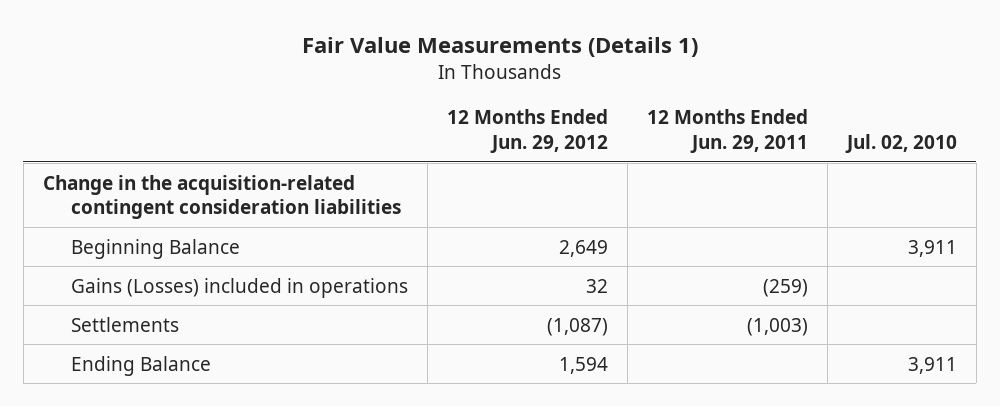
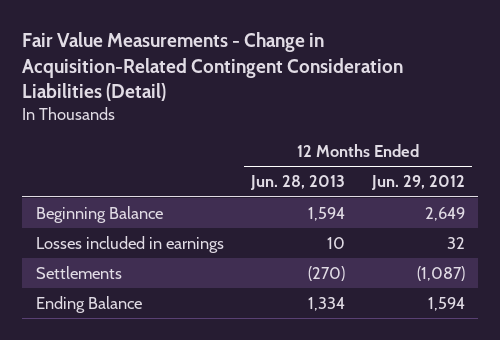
- Fair Value Measurements (Details 1)
+ Fair Value Measurements - Change in Acquisition-Related Contingent Consideration Liabilities (Detail)
- | 12 Months Ended Jun. 29, 2012 | 12 Months Ended Jun. 29, 2011 | Jul. 02, 2010
+ | 12 Months Ended Jun. 28, 2013 | 12 Months Ended Jun. 29, 2012
- Change in the acquisition-related contingent consideration liabilities
- Gains (Losses) included in operations | 32 | (259) |
+ Losses included in earnings | 10 | 32

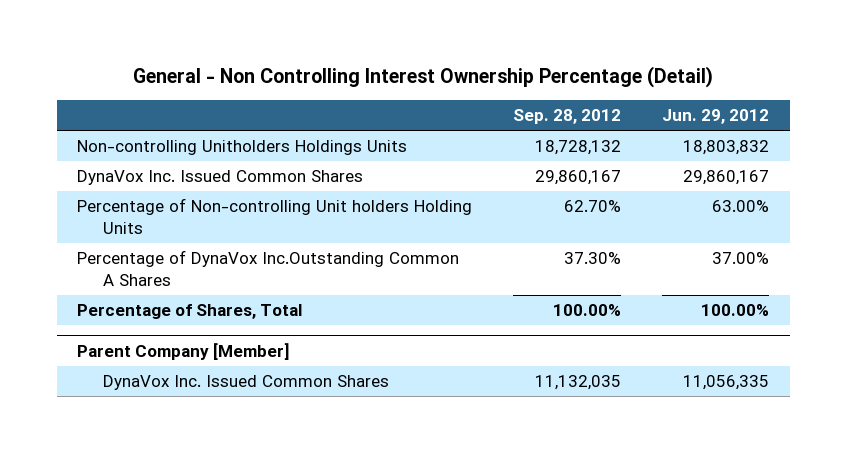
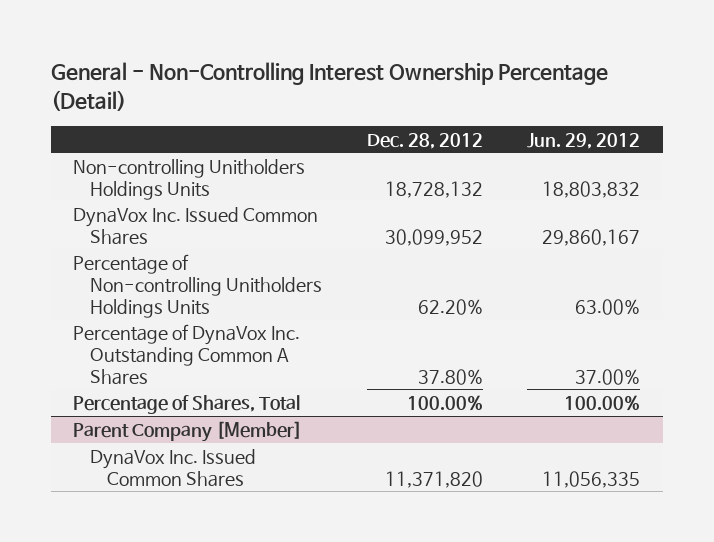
- General - Non Controlling Interest Ownership Percentage (Detail)
+ General - Non-Controlling Interest Ownership Percentage (Detail)
- | Sep. 28, 2012 | Jun. 29, 2012
+ | Dec. 28, 2012 | Jun. 29, 2012
- Percentage of Non-controlling Unit holders Holding Units | 62.70% | 63.00%
- Percentage of DynaVox Inc.Outstanding Common A Shares | 37.30% | 37.00%
+ Percentage of Non-controlling Unitholders Holdings Units | 62.20% | 63.00%
+ Percentage of DynaVox Inc. Outstanding Common A Shares | 37.80% | 37.00%

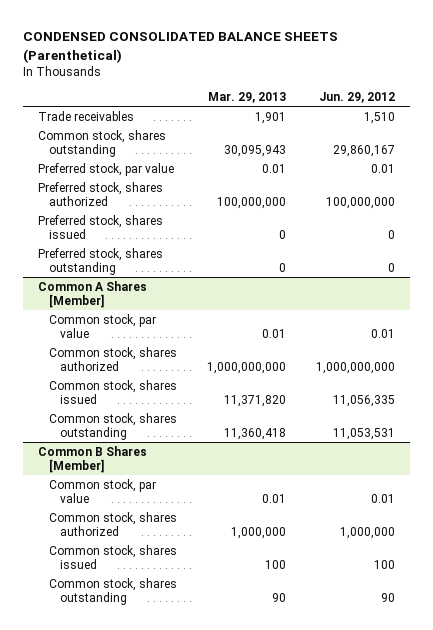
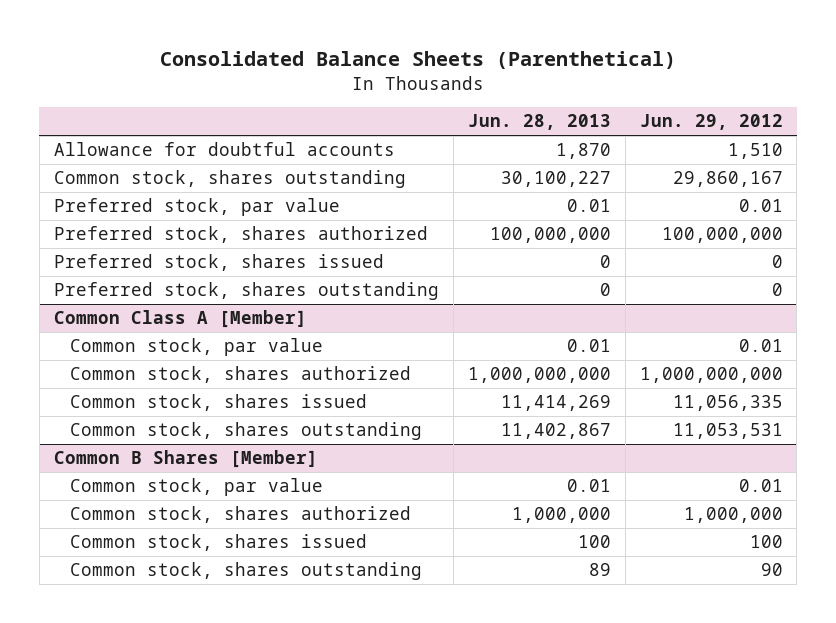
- CONDENSED CONSOLIDATED BALANCE SHEETS (Parenthetical)
+ Consolidated Balance Sheets (Parenthetical)
- | Mar. 29, 2013 | Jun. 29, 2012
+ | Jun. 28, 2013 | Jun. 29, 2012
- Trade receivables | 1,901 | 1,510
+ Allowance for doubtful accounts | 1,870 | 1,510
- Common A Shares [Member]
+ Common Class A [Member]

